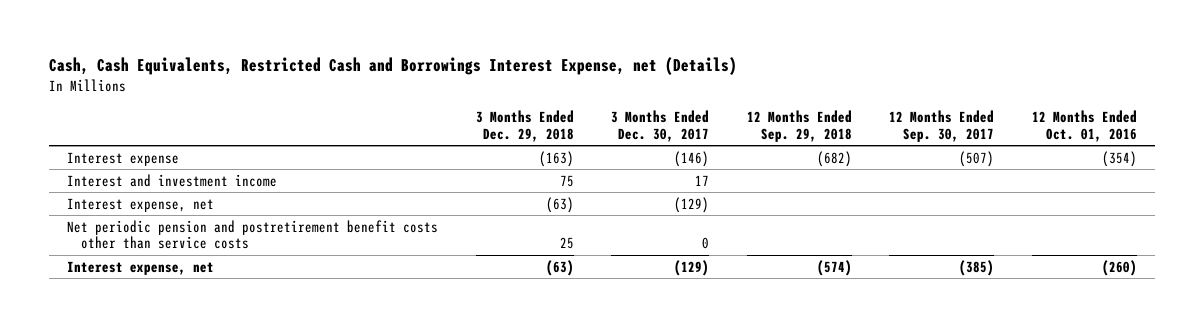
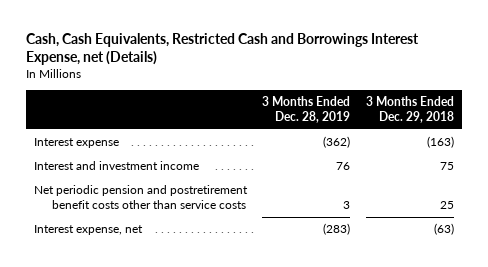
- | 3 Months Ended Dec. 29, 2018 | 3 Months Ended Dec. 30, 2017 | 12 Months Ended Sep. 29, 2018 | 12 Months Ended Sep. 30, 2017 | 12 Months Ended Oct. 01, 2016
+ | 3 Months Ended Dec. 28, 2019 | 3 Months Ended Dec. 29, 2018
- Interest expense, net | (63) | (129) | | |

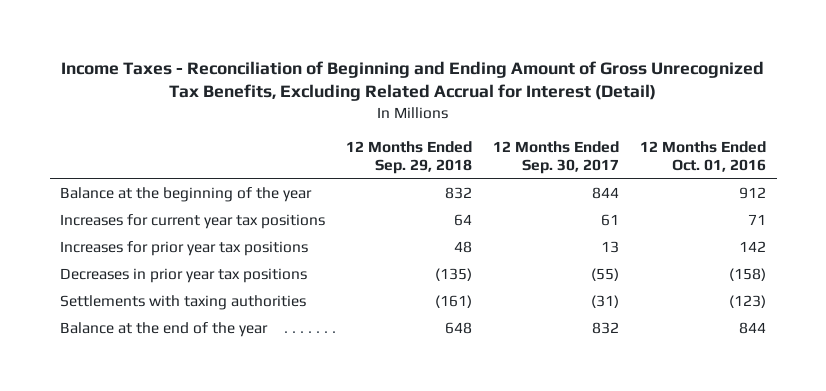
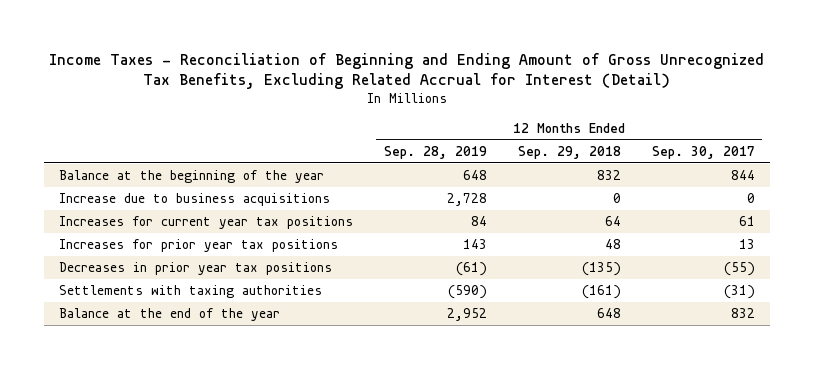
- | 12 Months Ended Sep. 29, 2018 | 12 Months Ended Sep. 30, 2017 | 12 Months Ended Oct. 01, 2016
+ | 12 Months Ended Sep. 28, 2019 | 12 Months Ended Sep. 29, 2018 | 12 Months Ended Sep. 30, 2017
+ Increase due to business acquisitions | 2,728 | 0 | 0

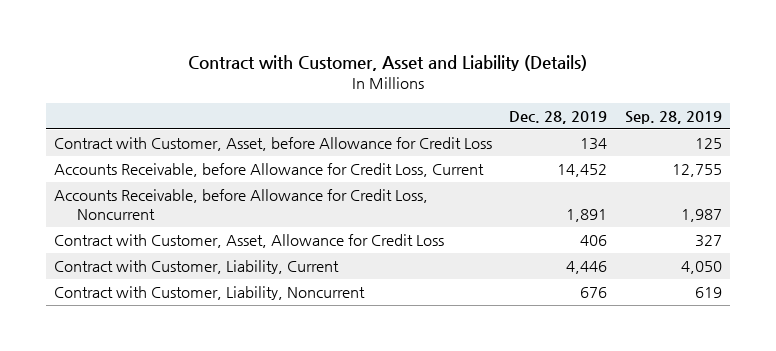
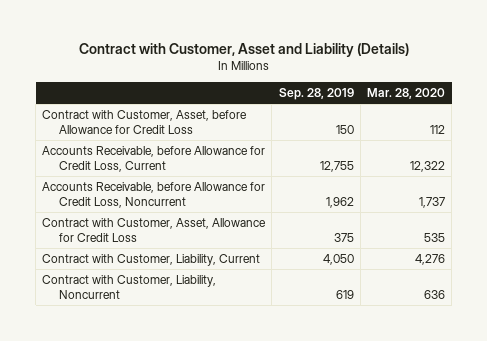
- | Dec. 28, 2019 | Sep. 28, 2019
+ | Sep. 28, 2019 | Mar. 28, 2020
- Contract with Customer, Asset, before Allowance for Credit Loss | 134 | 125
+ Contract with Customer, Asset, before Allowance for Credit Loss | 150 | 112
- Accounts Receivable, before Allowance for Credit Loss, Noncurrent | 1,891 | 1,987
- Contract with Customer, Asset, Allowance for Credit Loss | 406 | 327
+ Accounts Receivable, before Allowance for Credit Loss, Noncurrent | 1,962 | 1,737
+ Contract with Customer, Asset, Allowance for Credit Loss | 375 | 535

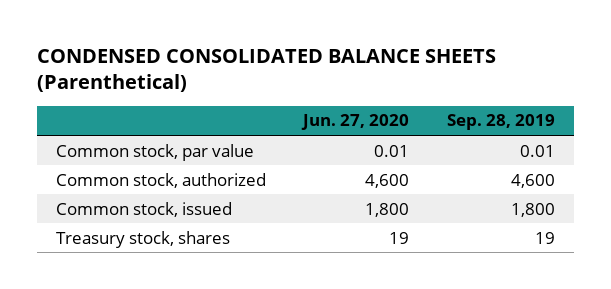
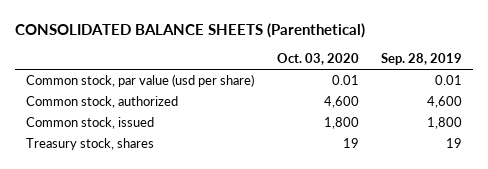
- CONDENSED CONSOLIDATED BALANCE SHEETS (Parenthetical)
+ CONSOLIDATED BALANCE SHEETS (Parenthetical)
- | Jun. 27, 2020 | Sep. 28, 2019
+ | Oct. 03, 2020 | Sep. 28, 2019
- Common stock, par value | 0.01 | 0.01
+ Common stock, par value (usd per share) | 0.01 | 0.01

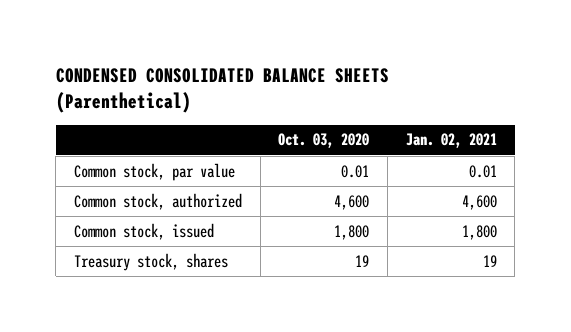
- CONSOLIDATED BALANCE SHEETS (Parenthetical)
+ CONDENSED CONSOLIDATED BALANCE SHEETS (Parenthetical)
- | Oct. 03, 2020 | Sep. 28, 2019
+ | Oct. 03, 2020 | Jan. 02, 2021
- Common stock, par value (usd per share) | 0.01 | 0.01
+ Common stock, par value | 0.01 | 0.01

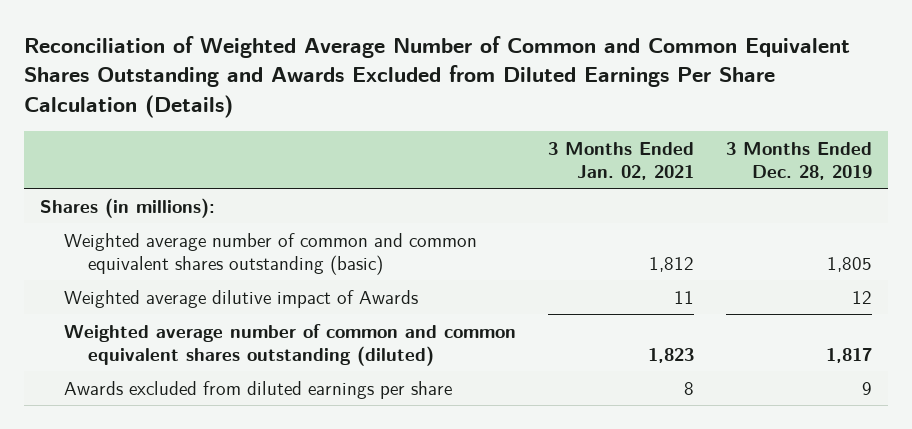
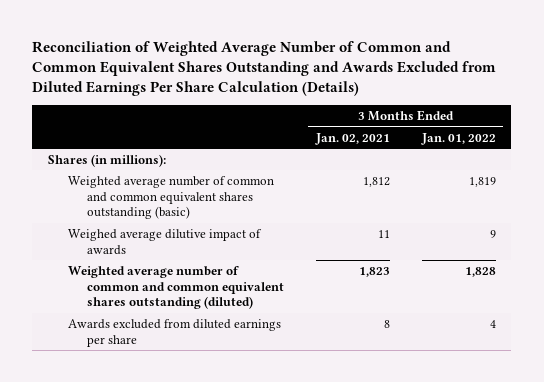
- | 3 Months Ended Jan. 02, 2021 | 3 Months Ended Dec. 28, 2019
+ | 3 Months Ended Jan. 02, 2021 | 3 Months Ended Jan. 01, 2022
- Weighted average dilutive impact of Awards | 11 | 12
+ Weighed average dilutive impact of awards | 11 | 9

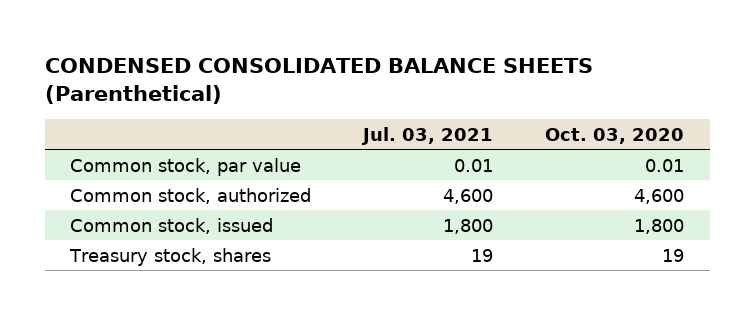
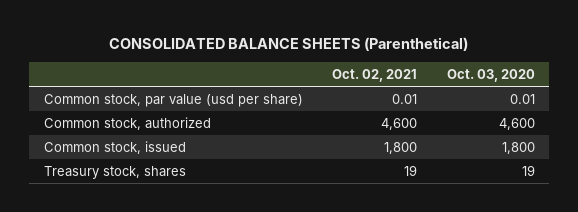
- CONDENSED CONSOLIDATED BALANCE SHEETS (Parenthetical)
+ CONSOLIDATED BALANCE SHEETS (Parenthetical)
- | Jul. 03, 2021 | Oct. 03, 2020
+ | Oct. 02, 2021 | Oct. 03, 2020
- Common stock, par value | 0.01 | 0.01
+ Common stock, par value (usd per share) | 0.01 | 0.01

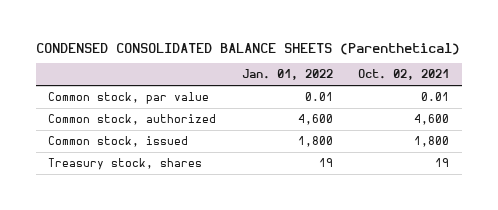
- CONSOLIDATED BALANCE SHEETS (Parenthetical)
+ CONDENSED CONSOLIDATED BALANCE SHEETS (Parenthetical)
- | Oct. 02, 2021 | Oct. 03, 2020
+ | Jan. 01, 2022 | Oct. 02, 2021
- Common stock, par value (usd per share) | 0.01 | 0.01
+ Common stock, par value | 0.01 | 0.01

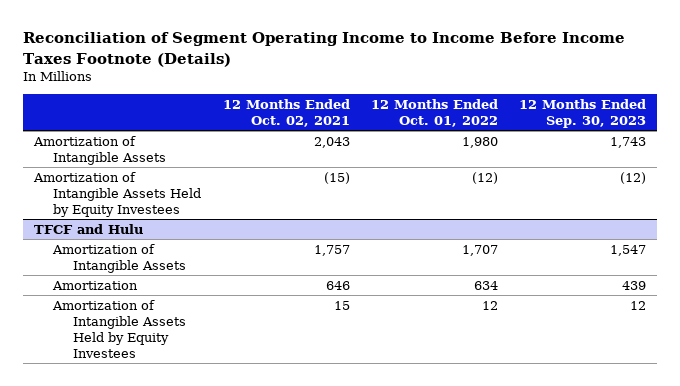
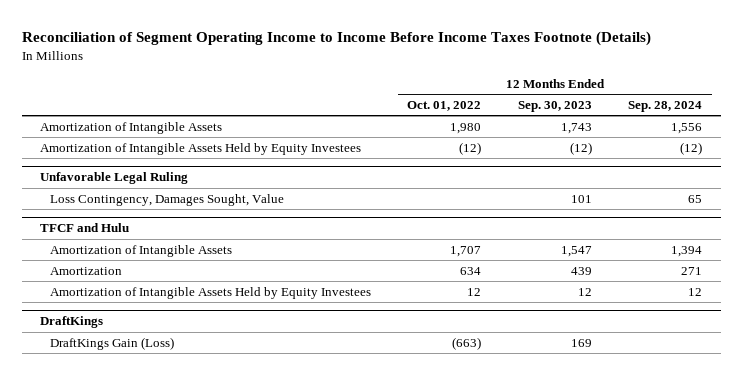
- | 12 Months Ended Oct. 02, 2021 | 12 Months Ended Oct. 01, 2022 | 12 Months Ended Sep. 30, 2023
+ | 12 Months Ended Oct. 01, 2022 | 12 Months Ended Sep. 30, 2023 | 12 Months Ended Sep. 28, 2024
+ Unfavorable Legal Ruling
+ Loss Contingency, Damages Sought, Value | | 101 | 65
+ DraftKings
+ DraftKings Gain (Loss) | (663) | 169 |

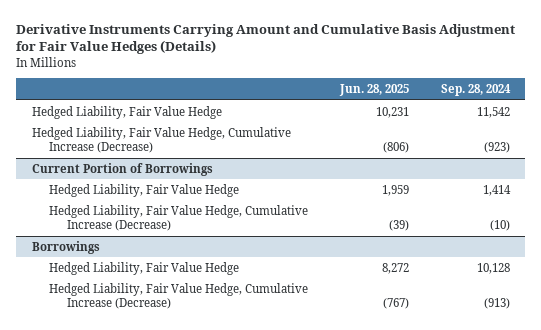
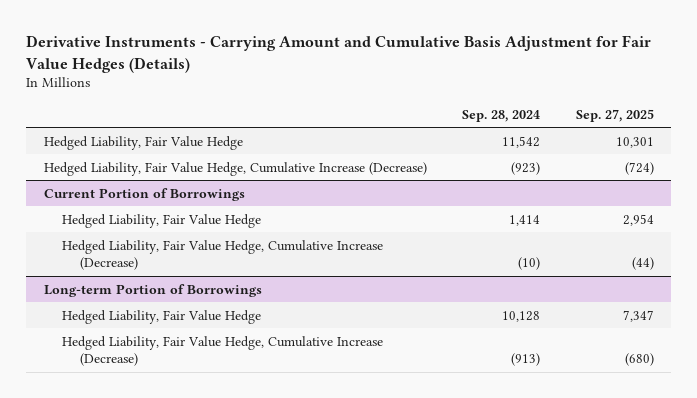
- Derivative Instruments Carrying Amount and Cumulative Basis Adjustment for Fair Value Hedges (Details)
+ Derivative Instruments - Carrying Amount and Cumulative Basis Adjustment for Fair Value Hedges (Details)
- | Jun. 28, 2025 | Sep. 28, 2024
+ | Sep. 28, 2024 | Sep. 27, 2025
- Borrowings
+ Long-term Portion of Borrowings

